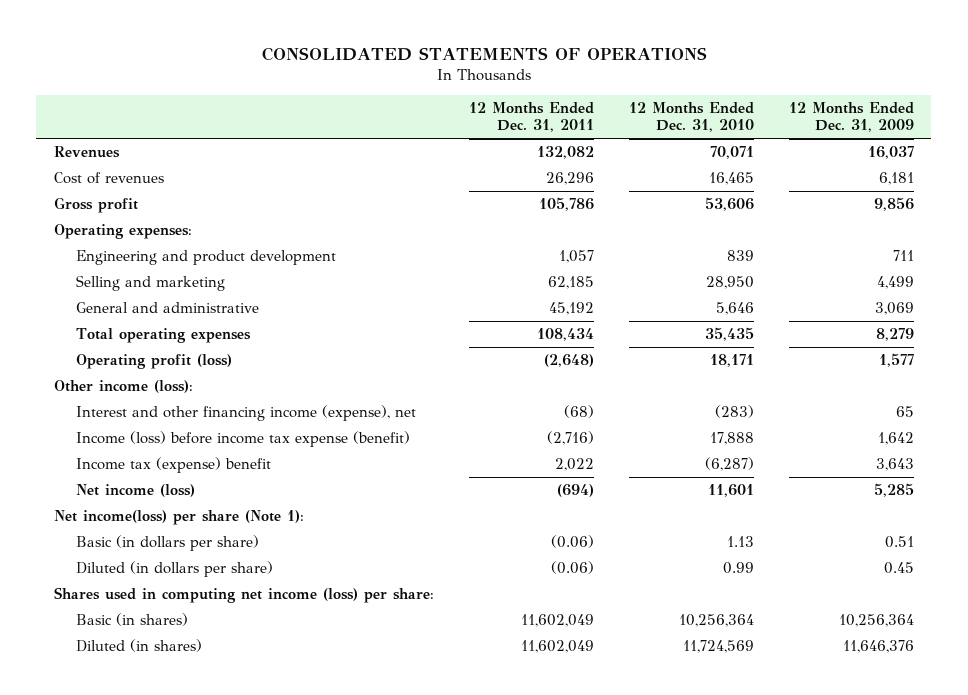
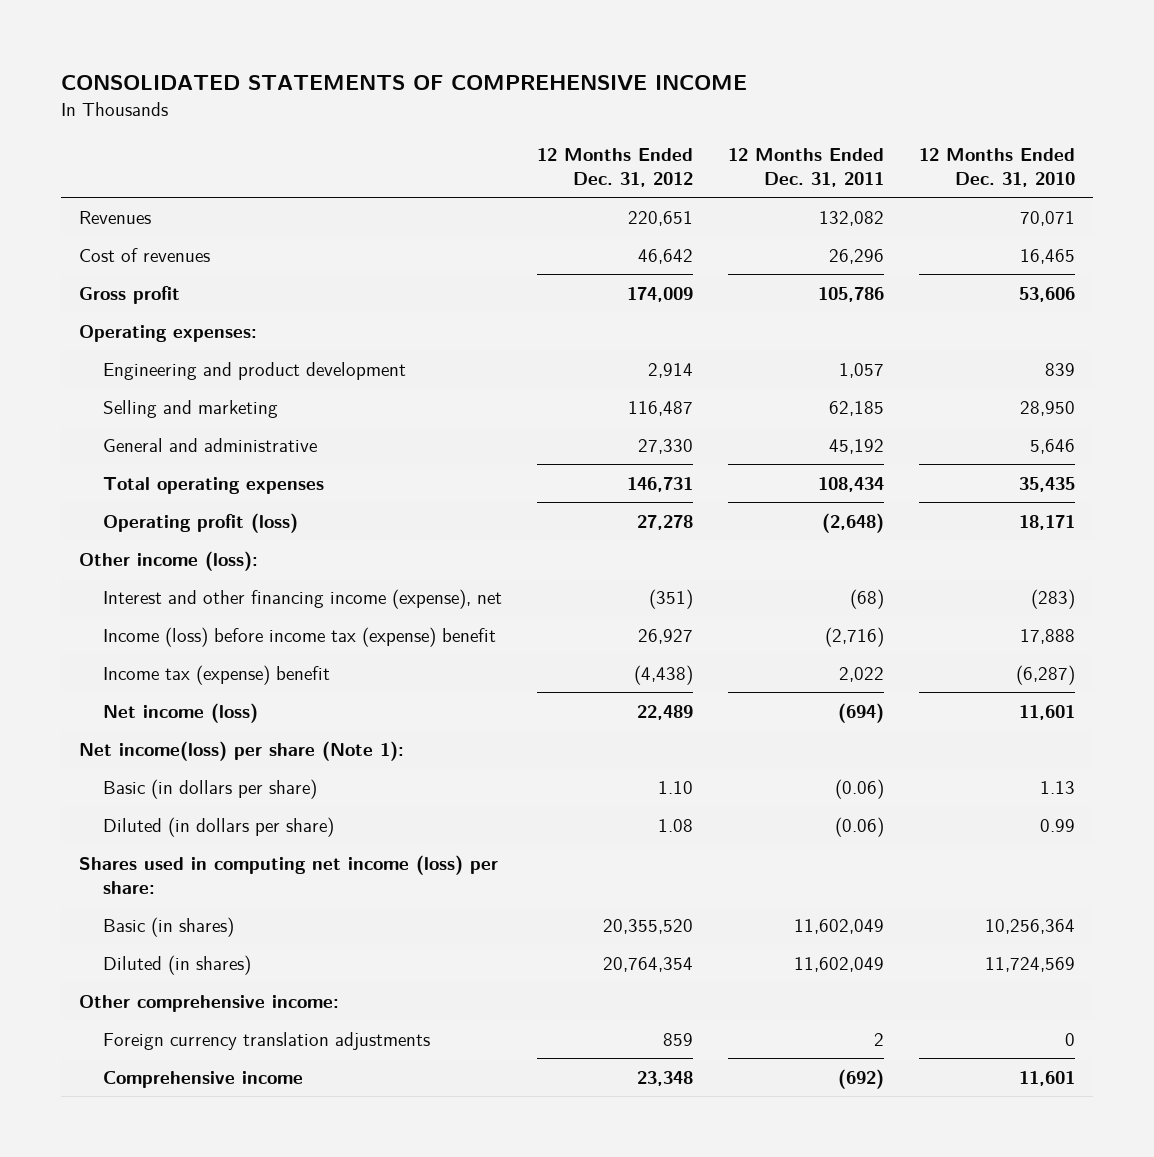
- CONSOLIDATED STATEMENTS OF OPERATIONS
+ CONSOLIDATED STATEMENTS OF COMPREHENSIVE INCOME
- | 12 Months Ended Dec. 31, 2011 | 12 Months Ended Dec. 31, 2010 | 12 Months Ended Dec. 31, 2009
+ | 12 Months Ended Dec. 31, 2012 | 12 Months Ended Dec. 31, 2011 | 12 Months Ended Dec. 31, 2010
- Income (loss) before income tax expense (benefit) | (2,716) | 17,888 | 1,642
+ Income (loss) before income tax (expense) benefit | 26,927 | (2,716) | 17,888
+ Other comprehensive income:
+ Foreign currency translation adjustments | 859 | 2 | 0
+ Comprehensive income | 23,348 | (692) | 11,601

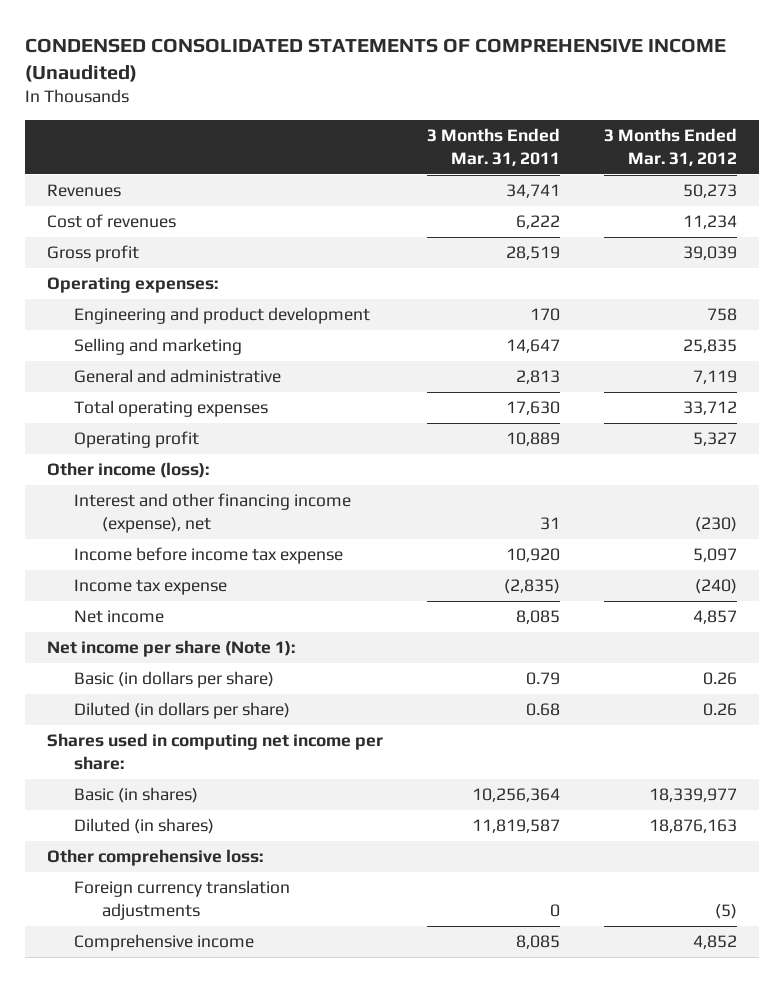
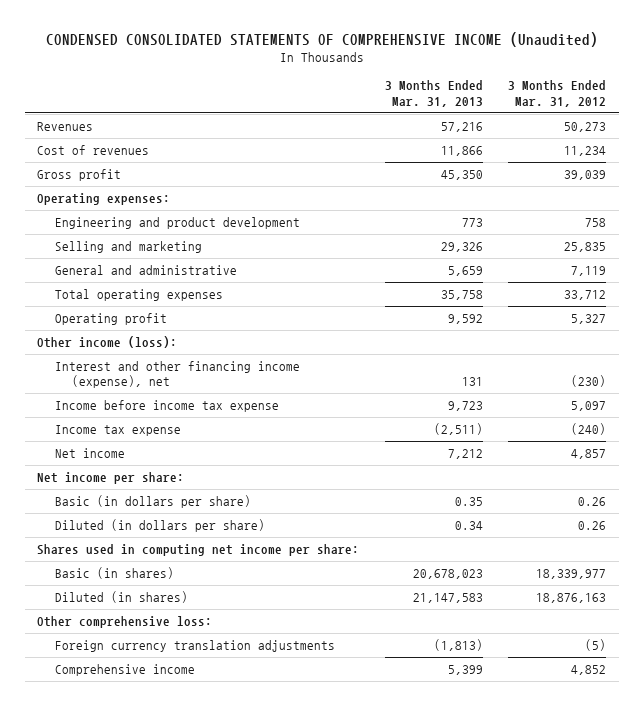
- | 3 Months Ended Mar. 31, 2011 | 3 Months Ended Mar. 31, 2012
+ | 3 Months Ended Mar. 31, 2013 | 3 Months Ended Mar. 31, 2012
- Net income per share (Note 1):
+ Net income per share:

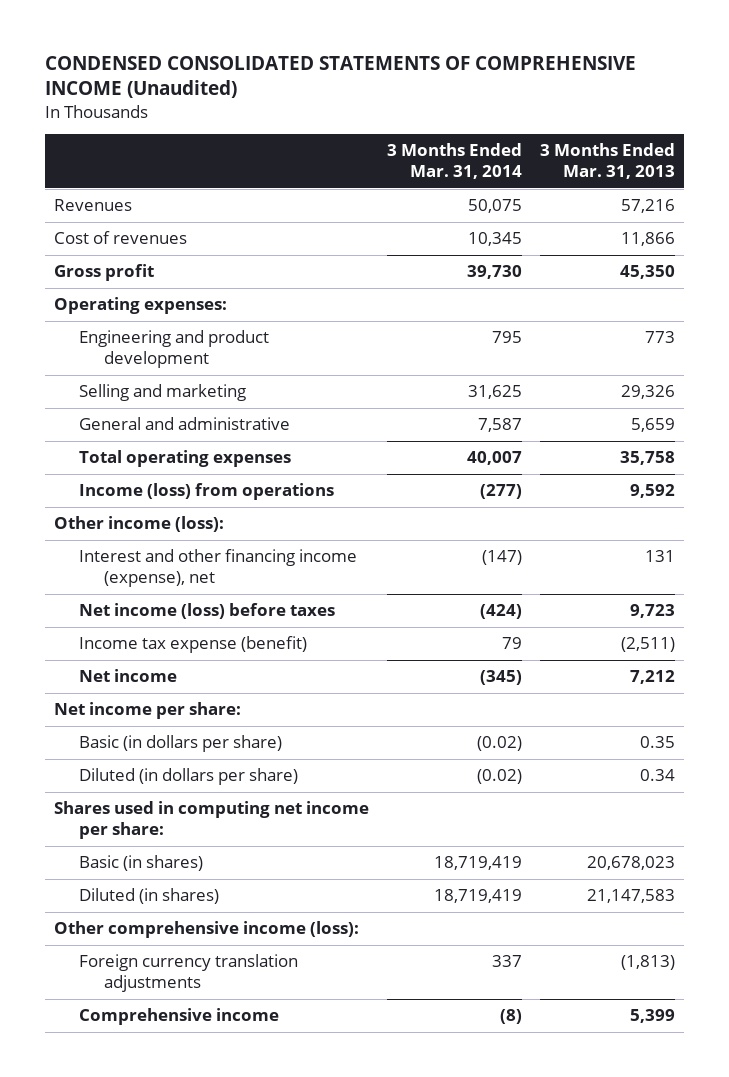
- | 3 Months Ended Mar. 31, 2013 | 3 Months Ended Mar. 31, 2012
+ | 3 Months Ended Mar. 31, 2014 | 3 Months Ended Mar. 31, 2013
- Operating profit | 9,592 | 5,327
+ Income (loss) from operations | (277) | 9,592
- Income before income tax expense | 9,723 | 5,097
- Income tax expense | (2,511) | (240)
+ Net income (loss) before taxes | (424) | 9,723
+ Income tax expense (benefit) | 79 | (2,511)
- Other comprehensive loss:
+ Other comprehensive income (loss):

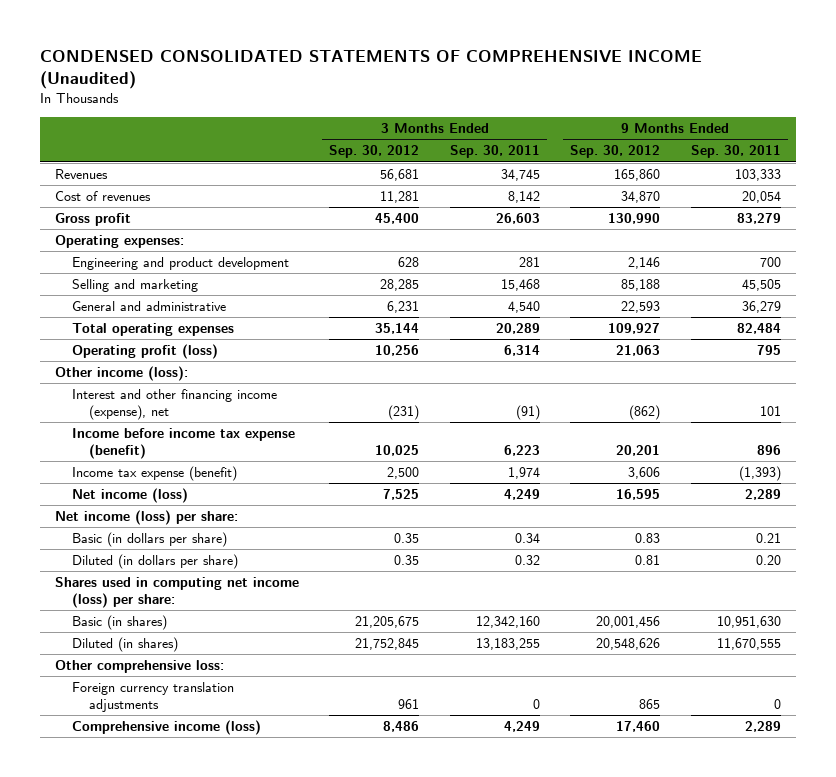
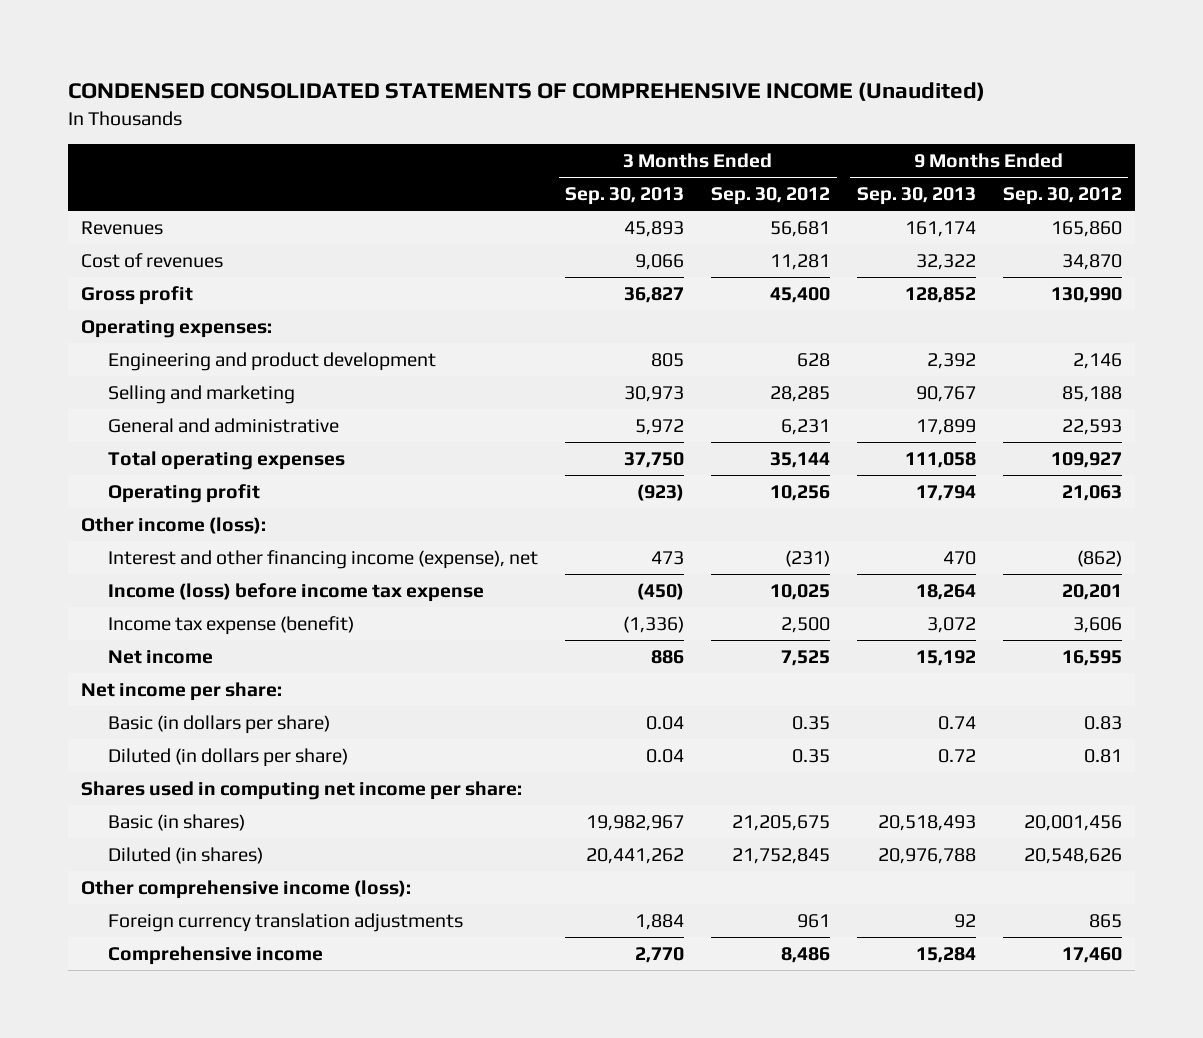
- | 3 Months Ended Sep. 30, 2012 | 3 Months Ended Sep. 30, 2011 | 9 Months Ended Sep. 30, 2012 | 9 Months Ended Sep. 30, 2011
+ | 3 Months Ended Sep. 30, 2013 | 3 Months Ended Sep. 30, 2012 | 9 Months Ended Sep. 30, 2013 | 9 Months Ended Sep. 30, 2012
- Operating profit (loss) | 10,256 | 6,314 | 21,063 | 795
+ Operating profit | (923) | 10,256 | 17,794 | 21,063
- Income before income tax expense (benefit) | 10,025 | 6,223 | 20,201 | 896
+ Income (loss) before income tax expense | (450) | 10,025 | 18,264 | 20,201
- Net income (loss) | 7,525 | 4,249 | 16,595 | 2,289
- Net income (loss) per share:
+ Net income | 886 | 7,525 | 15,192 | 16,595
+ Net income per share:
- Shares used in computing net income (loss) per share:
+ Shares used in computing net income per share:
- Other comprehensive loss:
+ Other comprehensive income (loss):
- Comprehensive income (loss) | 8,486 | 4,249 | 17,460 | 2,289
+ Comprehensive income | 2,770 | 8,486 | 15,284 | 17,460

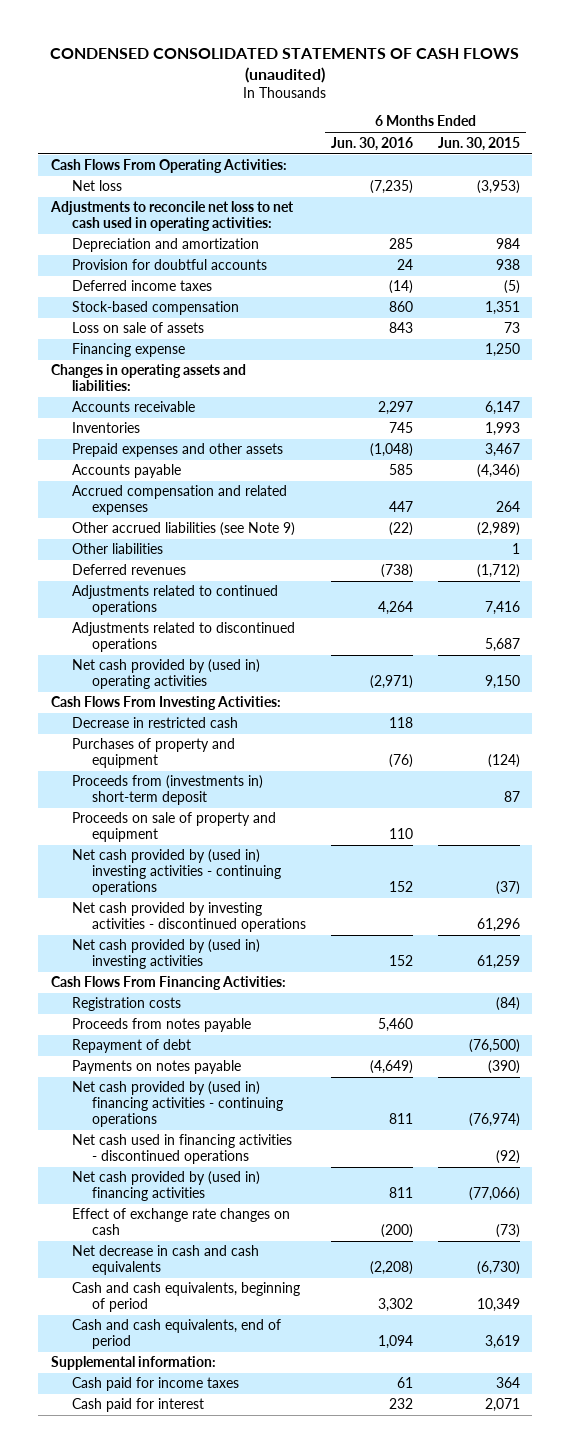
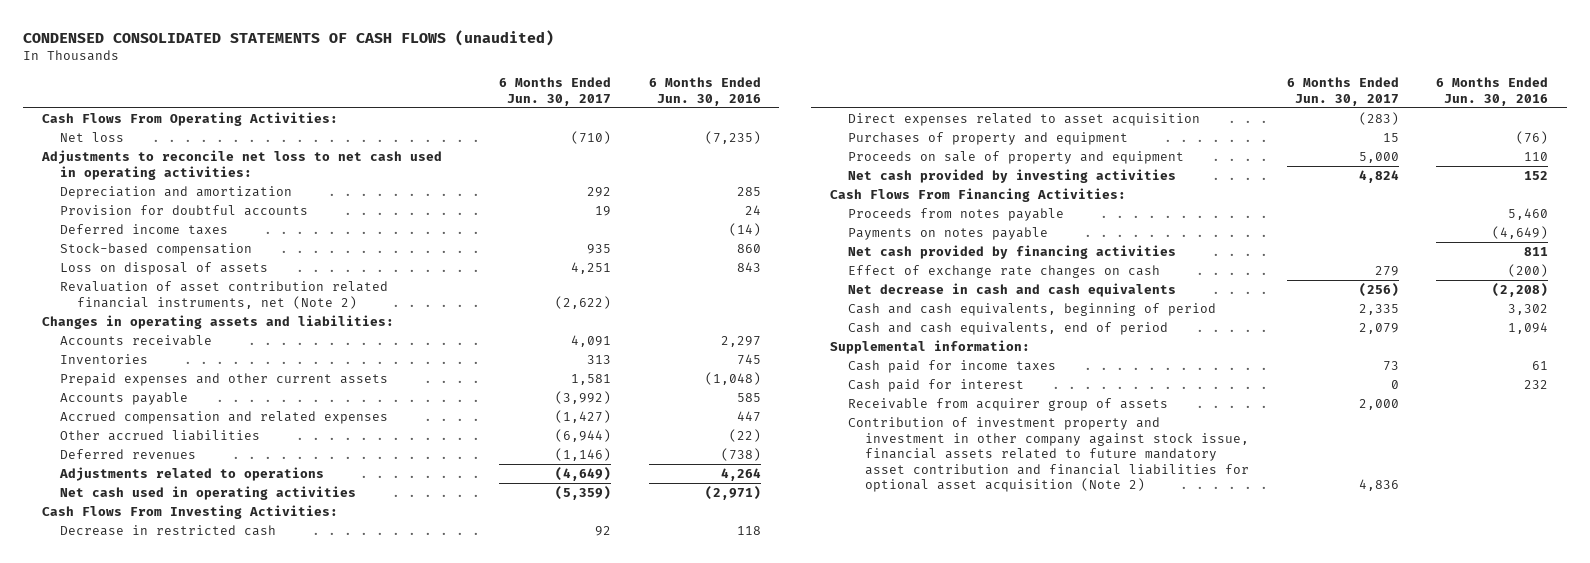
- | 6 Months Ended Jun. 30, 2016 | 6 Months Ended Jun. 30, 2015
+ | 6 Months Ended Jun. 30, 2017 | 6 Months Ended Jun. 30, 2016
- Loss on sale of assets | 843 | 73
- Financing expense | | 1,250
+ Loss on disposal of assets | 4,251 | 843
+ Revaluation of asset contribution related financial instruments, net (Note 2) | (2,622) |
- Prepaid expenses and other assets | (1,048) | 3,467
+ Prepaid expenses and other current assets | 1,581 | (1,048)
- Other accrued liabilities (see Note 9) | (22) | (2,989)
- Other liabilities | | 1
+ Other accrued liabilities | (6,944) | (22)
- Adjustments related to continued operations | 4,264 | 7,416
- Adjustments related to discontinued operations | | 5,687
- Net cash provided by (used in) operating activities | (2,971) | 9,150
+ Adjustments related to operations | (4,649) | 4,264
+ Net cash used in operating activities | (5,359) | (2,971)
+ Direct expenses related to asset acquisition | (283) |
- Proceeds from (investments in) short-term deposit | | 87
- Net cash provided by (used in) investing activities - continuing operations | 152 | (37)
- Net cash provided by investing activities - discontinued operations | | 61,296
- Net cash provided by (used in) investing activities | 152 | 61,259
+ Net cash provided by investing activities | 4,824 | 152
- Registration costs | | (84)
- Repayment of debt | | (76,500)
- Net cash provided by (used in) financing activities - continuing operations | 811 | (76,974)
- Net cash used in financing activities - discontinued operations | | (92)
- Net cash provided by (used in) financing activities | 811 | (77,066)
+ Net cash provided by financing activities | | 811
+ Receivable from acquirer group of assets | 2,000 |
+ Contribution of investment property and investment in other company against stock issue, financial assets related to future mandatory asset contribution and financial liabilities for optional asset acquisition (Note 2) | 4,836 |

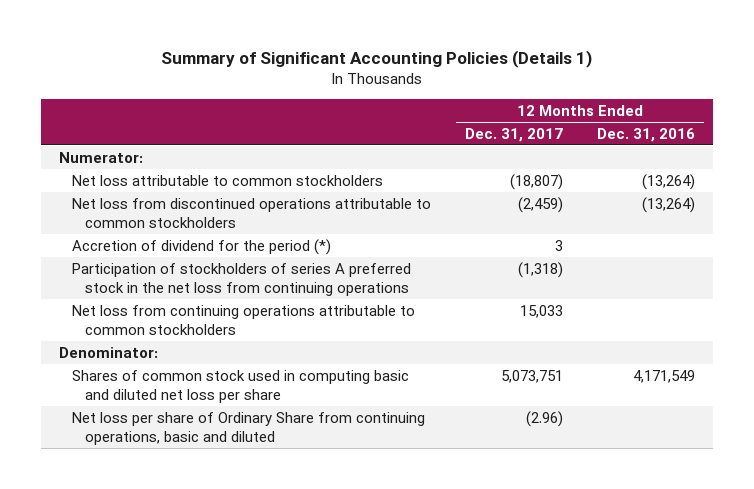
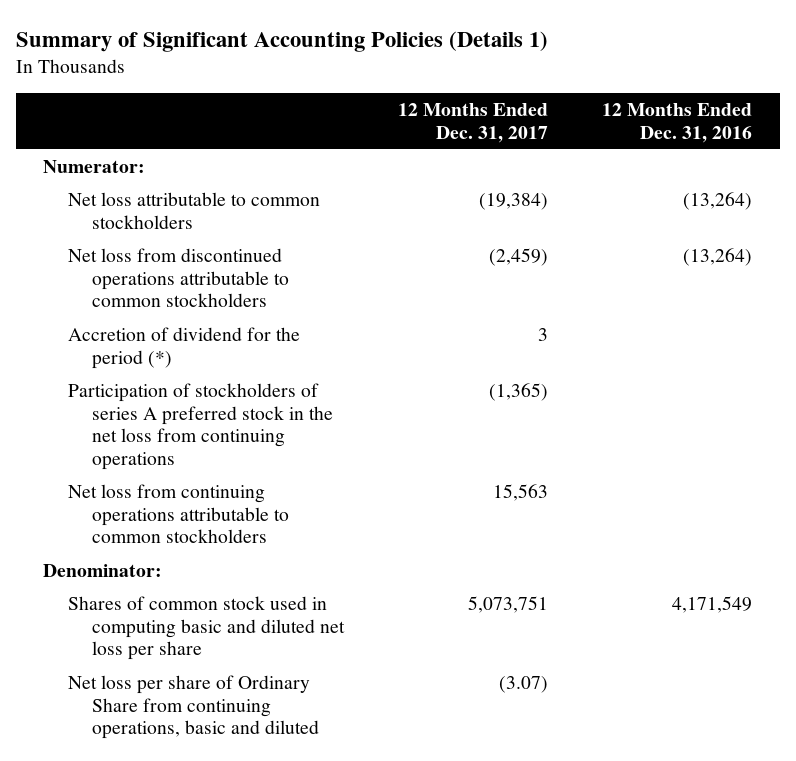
- Net loss attributable to common stockholders | (18,807) | (13,264)
+ Net loss attributable to common stockholders | (19,384) | (13,264)
- Participation of stockholders of series A preferred stock in the net loss from continuing operations | (1,318) |
- Net loss from continuing operations attributable to common stockholders | 15,033 |
+ Participation of stockholders of series A preferred stock in the net loss from continuing operations | (1,365) |
+ Net loss from continuing operations attributable to common stockholders | 15,563 |
- Net loss per share of Ordinary Share from continuing operations, basic and diluted | (2.96) |
+ Net loss per share of Ordinary Share from continuing operations, basic and diluted | (3.07) |

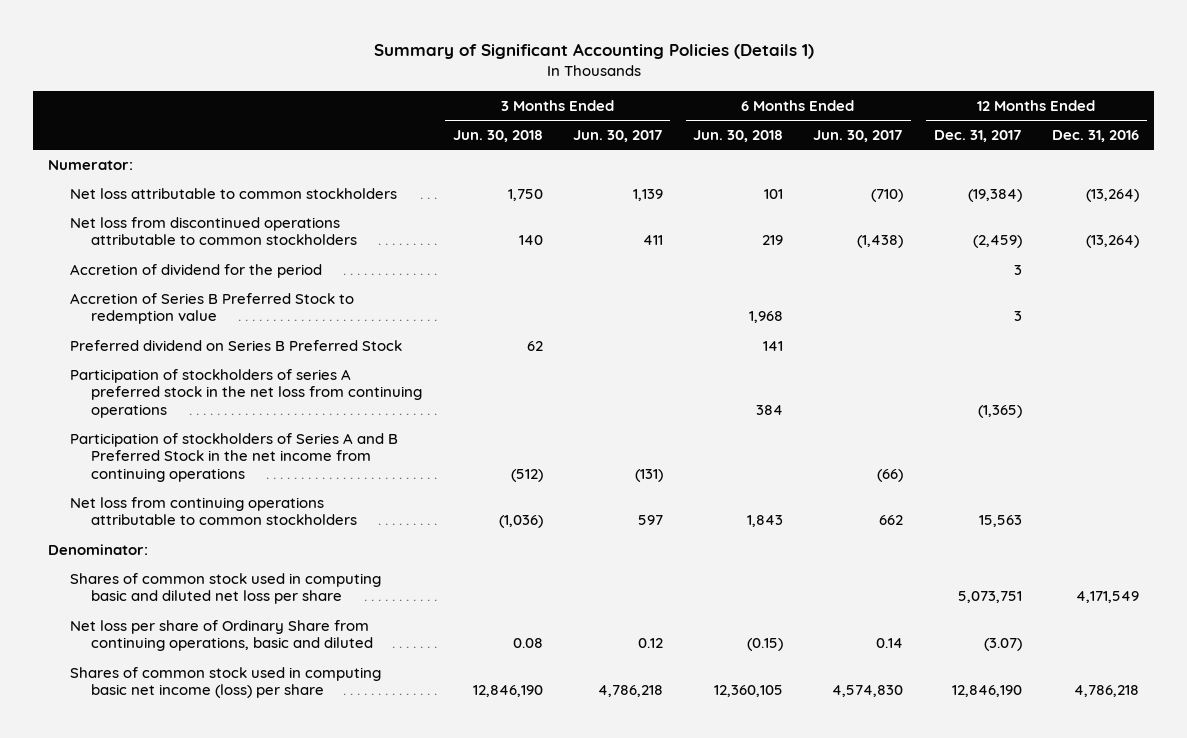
- | 12 Months Ended Dec. 31, 2017 | 12 Months Ended Dec. 31, 2016
+ | 3 Months Ended Jun. 30, 2018 | 3 Months Ended Jun. 30, 2017 | 6 Months Ended Jun. 30, 2018 | 6 Months Ended Jun. 30, 2017 | 12 Months Ended Dec. 31, 2017 | 12 Months Ended Dec. 31, 2016
- Accretion of dividend for the period (*) | 3 |
+ Accretion of dividend for the period | | | | | 3 |
+ Accretion of Series B Preferred Stock to redemption value | | | 1,968 | | 3 |
+ Preferred dividend on Series B Preferred Stock | 62 | | 141 | | |
+ Participation of stockholders of Series A and B Preferred Stock in the net income from continuing operations | (512) | (131) | | (66) | |
+ Shares of common stock used in computing basic net income (loss) per share | 12,846,190 | 4,786,218 | 12,360,105 | 4,574,830 | 12,846,190 | 4,786,218

